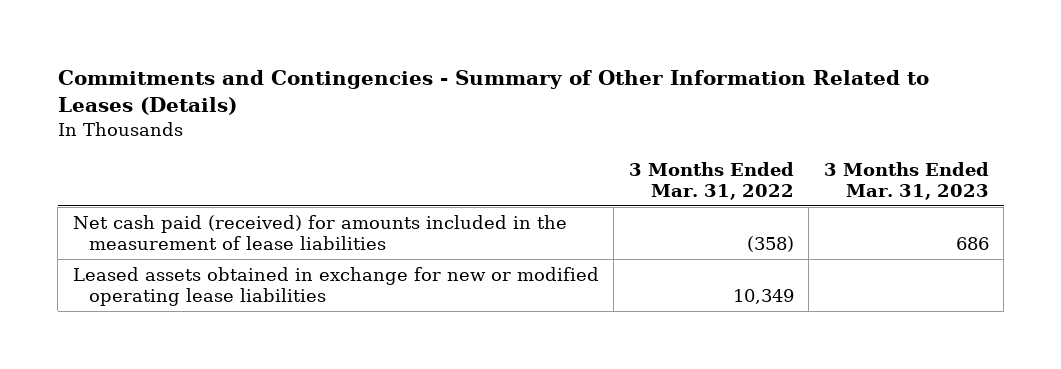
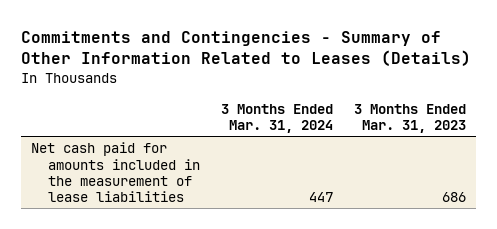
- | 3 Months Ended Mar. 31, 2022 | 3 Months Ended Mar. 31, 2023
+ | 3 Months Ended Mar. 31, 2024 | 3 Months Ended Mar. 31, 2023
- Net cash paid (received) for amounts included in the measurement of lease liabilities | (358) | 686
- Leased assets obtained in exchange for new or modified operating lease liabilities | 10,349 |
+ Net cash paid for amounts included in the measurement of lease liabilities | 447 | 686

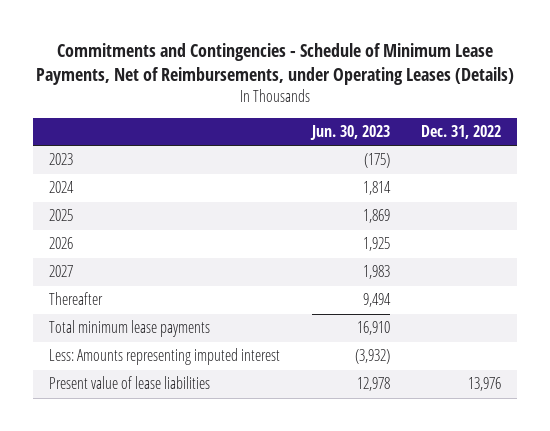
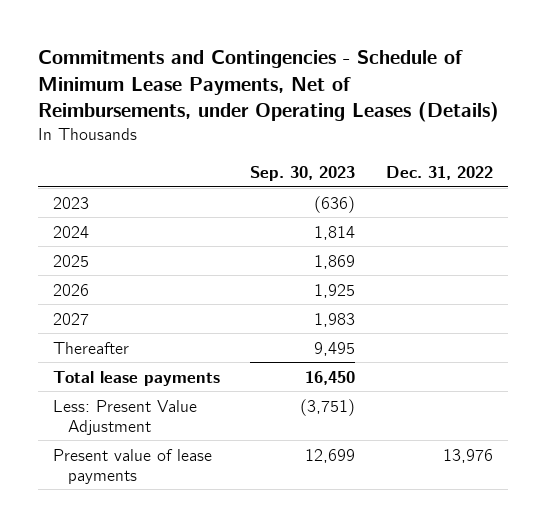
- | Jun. 30, 2023 | Dec. 31, 2022
+ | Sep. 30, 2023 | Dec. 31, 2022
- Total minimum lease payments | 16,910 |
- Less: Amounts representing imputed interest | (3,932) |
- Present value of lease liabilities | 12,978 | 13,976
+ Total lease payments | 16,450 |
+ Less: Present Value Adjustment | (3,751) |
+ Present value of lease payments | 12,699 | 13,976

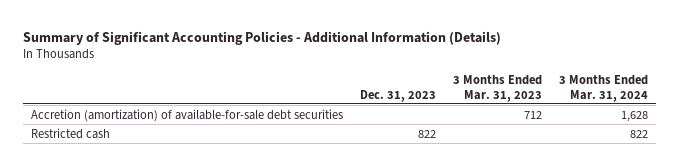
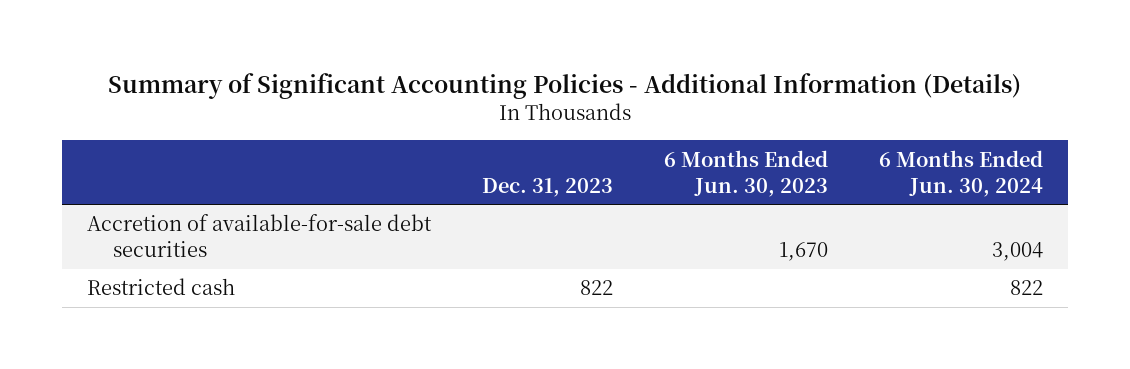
- | Dec. 31, 2023 | 3 Months Ended Mar. 31, 2023 | 3 Months Ended Mar. 31, 2024
+ | Dec. 31, 2023 | 6 Months Ended Jun. 30, 2023 | 6 Months Ended Jun. 30, 2024
- Accretion (amortization) of available-for-sale debt securities | | 712 | 1,628
+ Accretion of available-for-sale debt securities | | 1,670 | 3,004

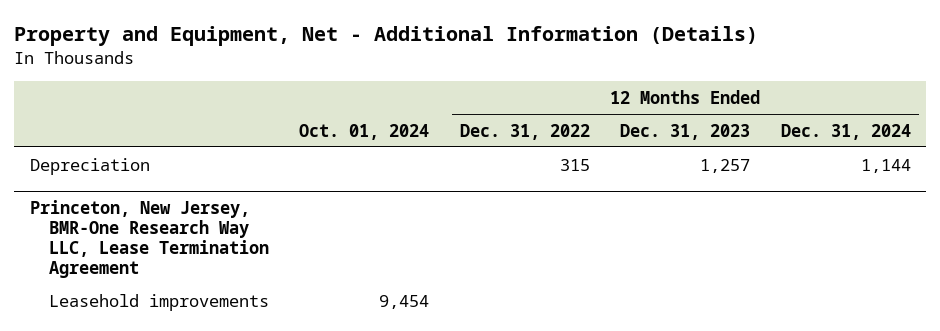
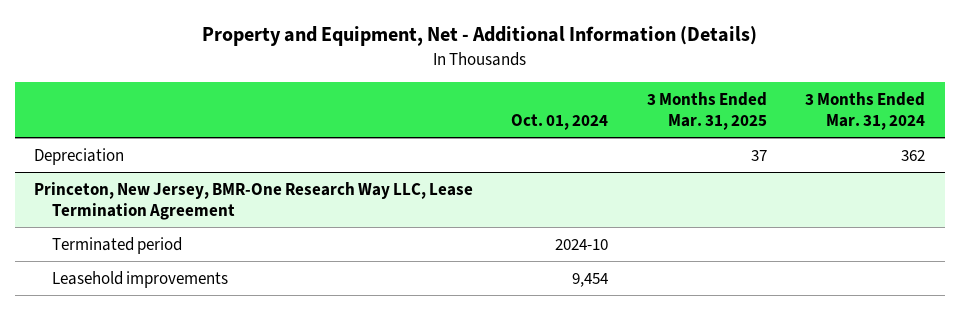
- | Oct. 01, 2024 | 12 Months Ended Dec. 31, 2022 | 12 Months Ended Dec. 31, 2023 | 12 Months Ended Dec. 31, 2024
+ | Oct. 01, 2024 | 3 Months Ended Mar. 31, 2025 | 3 Months Ended Mar. 31, 2024
@ Princeton, New Jersey, BMR-One Research Way LLC, Lease Termination Agreement
+ Terminated period | 2024-10 | |

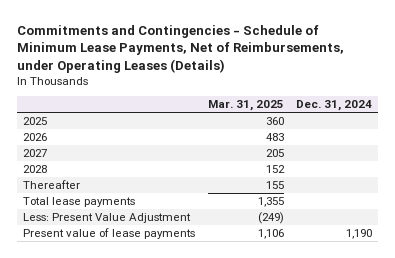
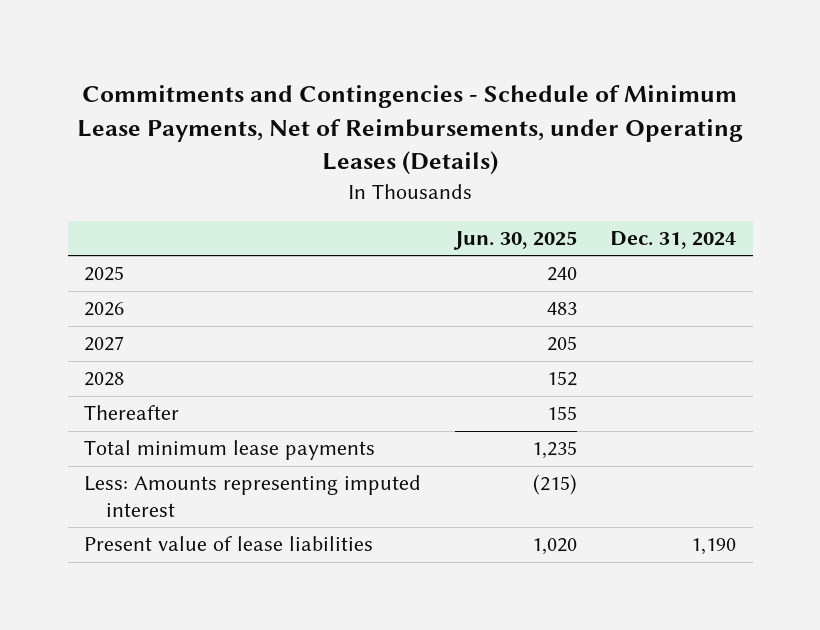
- | Mar. 31, 2025 | Dec. 31, 2024
+ | Jun. 30, 2025 | Dec. 31, 2024
- Total lease payments | 1,355 |
- Less: Present Value Adjustment | (249) |
- Present value of lease payments | 1,106 | 1,190
+ Total minimum lease payments | 1,235 |
+ Less: Amounts representing imputed interest | (215) |
+ Present value of lease liabilities | 1,020 | 1,190

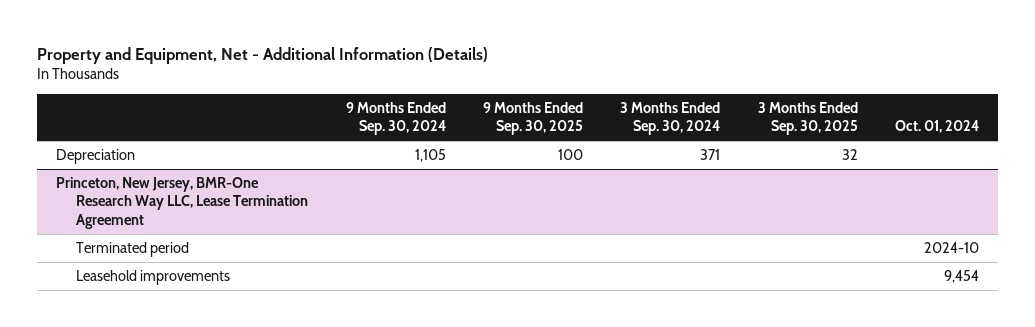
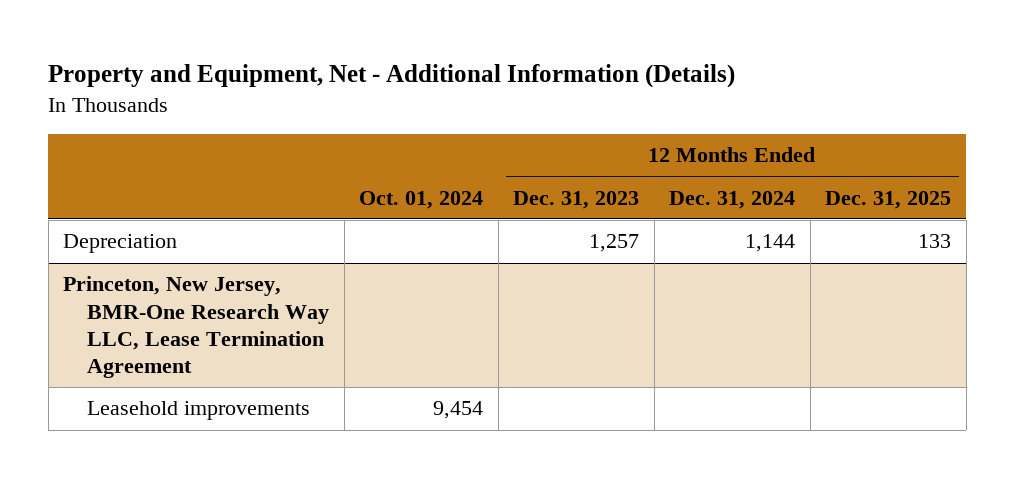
- | 9 Months Ended Sep. 30, 2024 | 9 Months Ended Sep. 30, 2025 | 3 Months Ended Sep. 30, 2024 | 3 Months Ended Sep. 30, 2025 | Oct. 01, 2024
+ | Oct. 01, 2024 | 12 Months Ended Dec. 31, 2023 | 12 Months Ended Dec. 31, 2024 | 12 Months Ended Dec. 31, 2025
@ Princeton, New Jersey, BMR-One Research Way LLC, Lease Termination Agreement
- Terminated period | | | | | 2024-10

